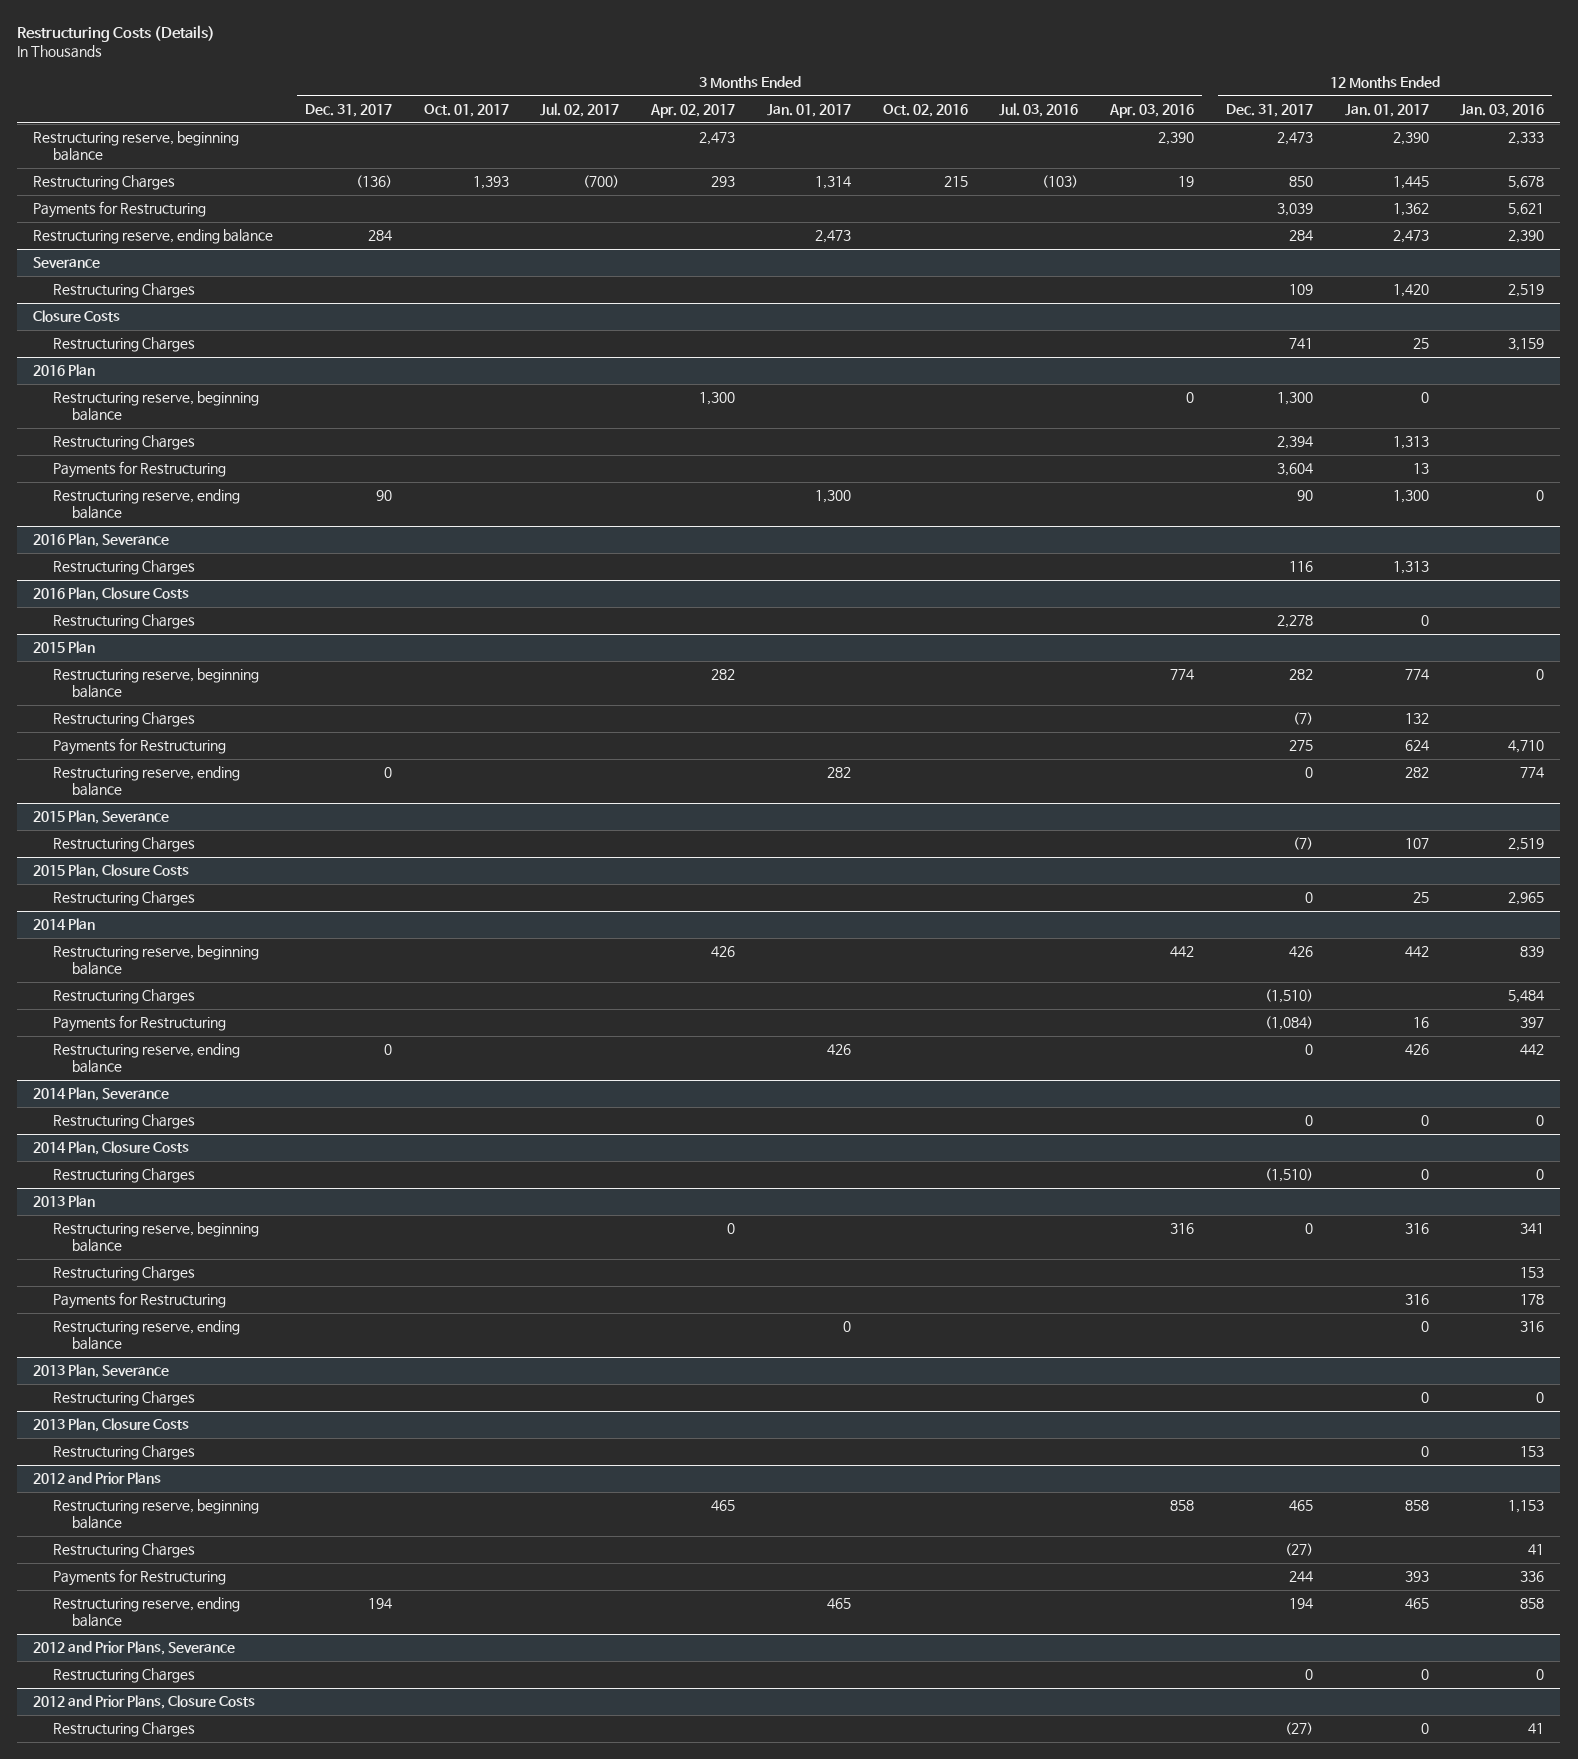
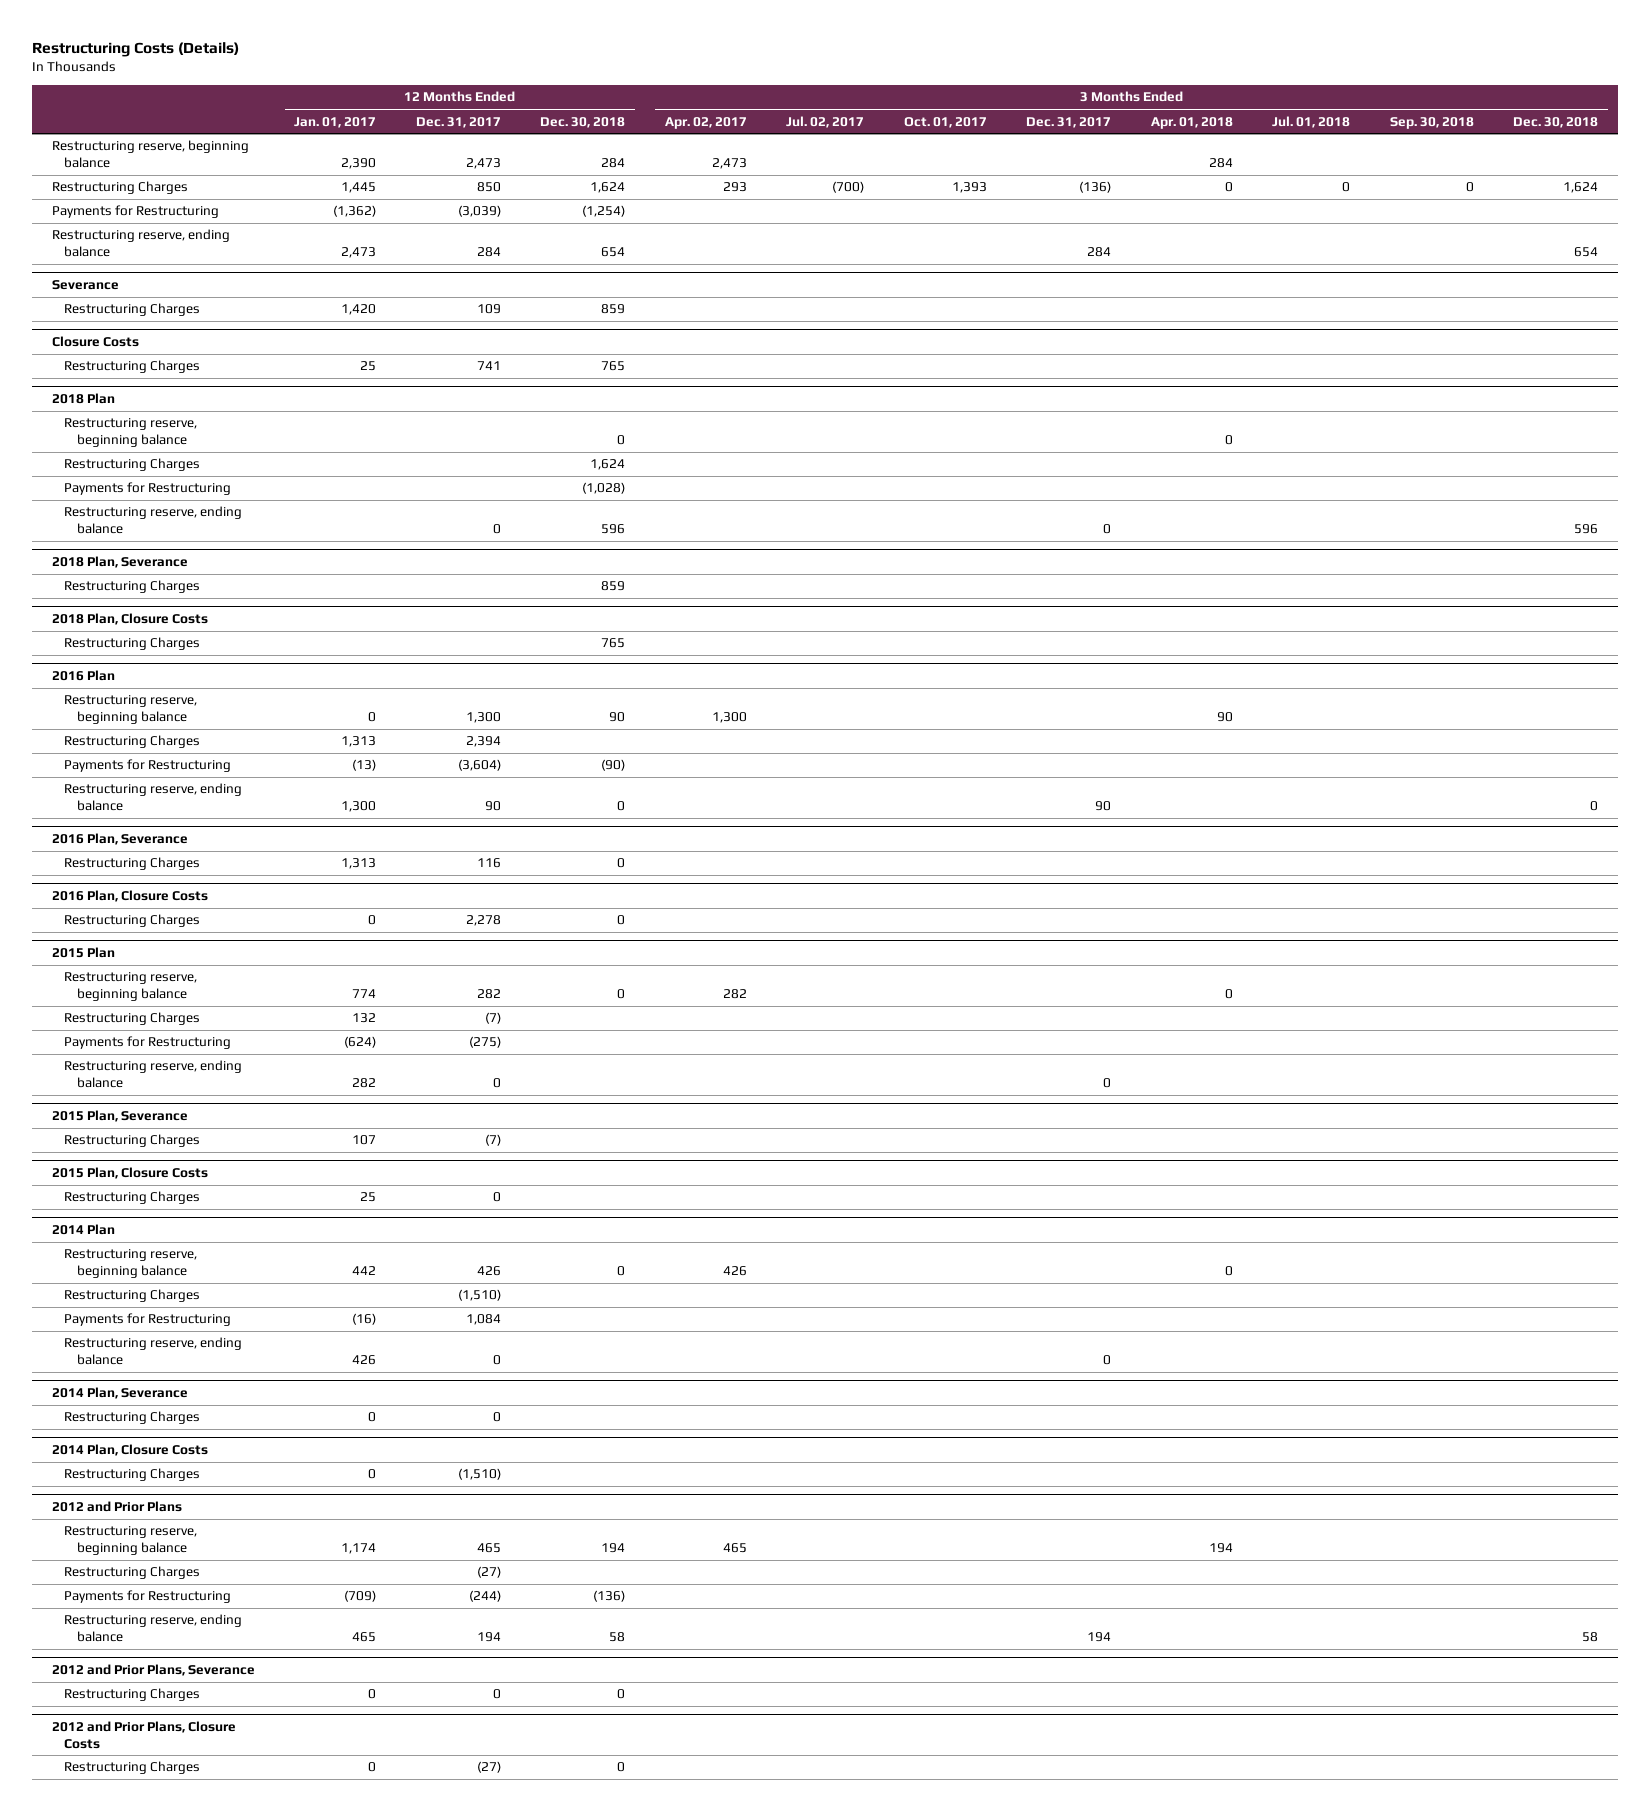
- | 3 Months Ended Dec. 31, 2017 | 3 Months Ended Oct. 01, 2017 | 3 Months Ended Jul. 02, 2017 | 3 Months Ended Apr. 02, 2017 | 3 Months Ended Jan. 01, 2017 | 3 Months Ended Oct. 02, 2016 | 3 Months Ended Jul. 03, 2016 | 3 Months Ended Apr. 03, 2016 | 12 Months Ended Dec. 31, 2017 | 12 Months Ended Jan. 01, 2017 | 12 Months Ended Jan. 03, 2016
+ | 12 Months Ended Jan. 01, 2017 | 12 Months Ended Dec. 31, 2017 | 12 Months Ended Dec. 30, 2018 | 3 Months Ended Apr. 02, 2017 | 3 Months Ended Jul. 02, 2017 | 3 Months Ended Oct. 01, 2017 | 3 Months Ended Dec. 31, 2017 | 3 Months Ended Apr. 01, 2018 | 3 Months Ended Jul. 01, 2018 | 3 Months Ended Sep. 30, 2018 | 3 Months Ended Dec. 30, 2018
- Payments for Restructuring | | | | | | | | | 3,039 | 1,362 | 5,621
+ Payments for Restructuring | (1,362) | (3,039) | (1,254) | | | | | | | |
+ 2018 Plan
+ Restructuring reserve, beginning balance | | | 0 | | | | | 0 | | |
+ Restructuring Charges | | | 1,624 | | | | | | | |
+ Payments for Restructuring | | | (1,028) | | | | | | | |
+ Restructuring reserve, ending balance | | 0 | 596 | | | | 0 | | | | 596
+ 2018 Plan, Severance
+ Restructuring Charges | | | 859 | | | | | | | |
+ 2018 Plan, Closure Costs
+ Restructuring Charges | | | 765 | | | | | | | |
@ 2016 Plan
- Payments for Restructuring | | | | | | | | | 3,604 | 13 |
+ Payments for Restructuring | (13) | (3,604) | (90) | | | | | | | |
@ 2015 Plan
- Payments for Restructuring | | | | | | | | | 275 | 624 | 4,710
+ Payments for Restructuring | (624) | (275) | | | | | | | | |
@ 2014 Plan
- Payments for Restructuring | | | | | | | | | (1,084) | 16 | 397
+ Payments for Restructuring | (16) | 1,084 | | | | | | | | |
- 2013 Plan
- Restructuring reserve, beginning balance | | | | 0 | | | | 316 | 0 | 316 | 341
- Restructuring Charges | | | | | | | | | | | 153
- Payments for Restructuring | | | | | | | | | | 316 | 178
- Restructuring reserve, ending balance | | | | | 0 | | | | | 0 | 316
- 2013 Plan, Severance
- Restructuring Charges | | | | | | | | | | 0 | 0
- 2013 Plan, Closure Costs
- Restructuring Charges | | | | | | | | | | 0 | 153
@ 2012 and Prior Plans
- Restructuring reserve, beginning balance | | | | 465 | | | | 858 | 465 | 858 | 1,153
+ Restructuring reserve, beginning balance | 1,174 | 465 | 194 | 465 | | | | 194 | | |
- Payments for Restructuring | | | | | | | | | 244 | 393 | 336
+ Payments for Restructuring | (709) | (244) | (136) | | | | | | | |

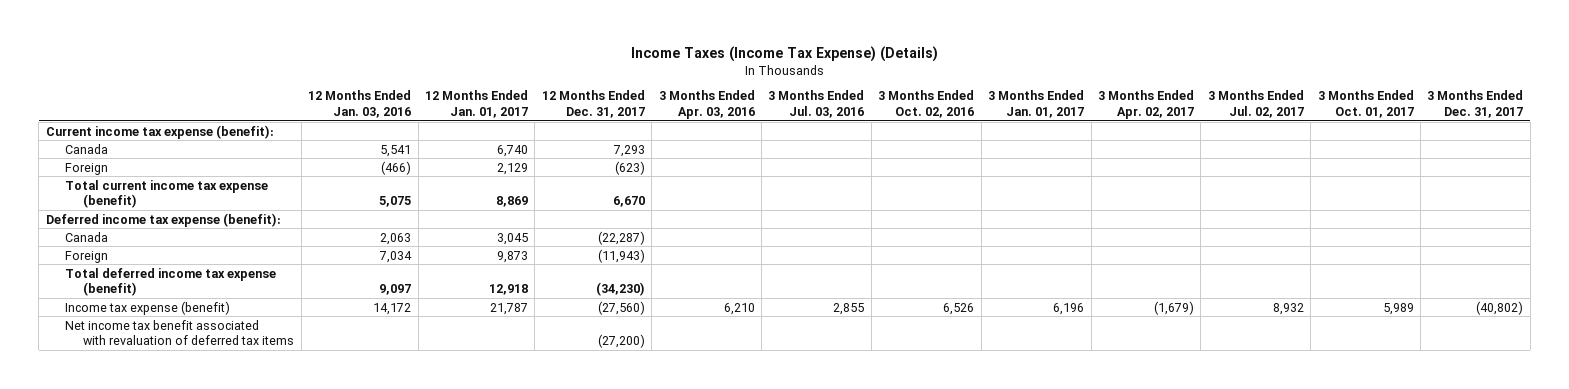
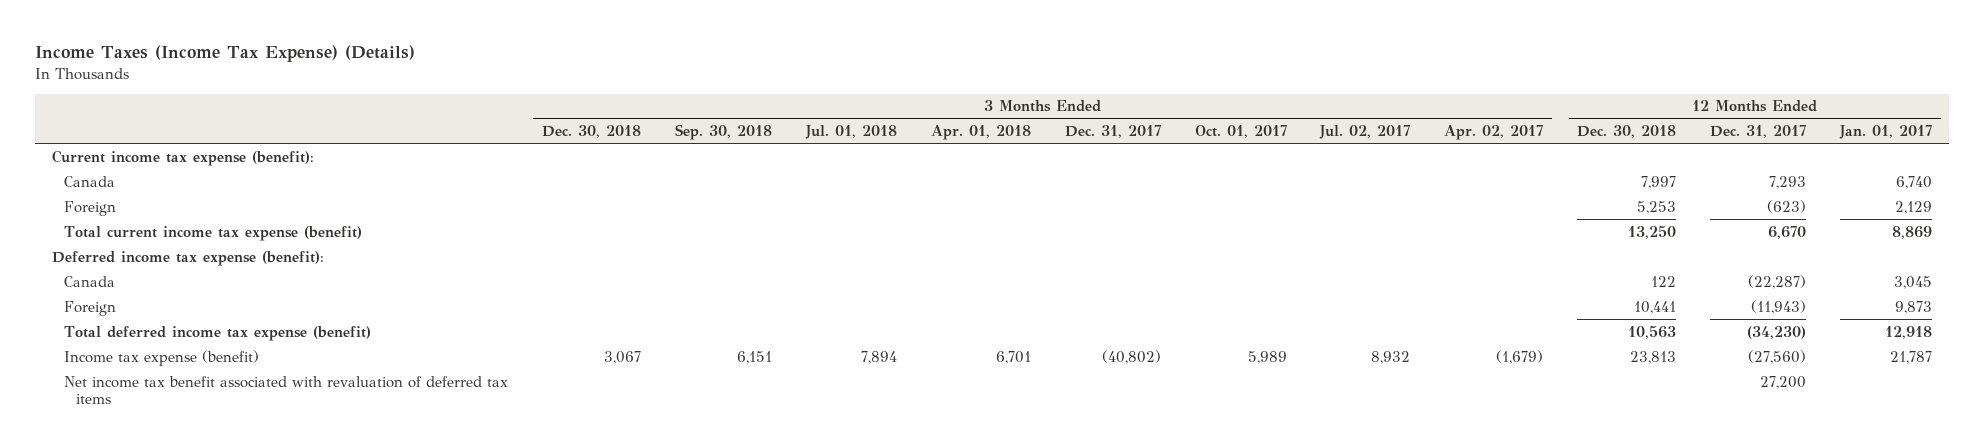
- | 12 Months Ended Jan. 03, 2016 | 12 Months Ended Jan. 01, 2017 | 12 Months Ended Dec. 31, 2017 | 3 Months Ended Apr. 03, 2016 | 3 Months Ended Jul. 03, 2016 | 3 Months Ended Oct. 02, 2016 | 3 Months Ended Jan. 01, 2017 | 3 Months Ended Apr. 02, 2017 | 3 Months Ended Jul. 02, 2017 | 3 Months Ended Oct. 01, 2017 | 3 Months Ended Dec. 31, 2017
+ | 3 Months Ended Dec. 30, 2018 | 3 Months Ended Sep. 30, 2018 | 3 Months Ended Jul. 01, 2018 | 3 Months Ended Apr. 01, 2018 | 3 Months Ended Dec. 31, 2017 | 3 Months Ended Oct. 01, 2017 | 3 Months Ended Jul. 02, 2017 | 3 Months Ended Apr. 02, 2017 | 12 Months Ended Dec. 30, 2018 | 12 Months Ended Dec. 31, 2017 | 12 Months Ended Jan. 01, 2017
- Net income tax benefit associated with revaluation of deferred tax items | | | (27,200) | | | | | | | |
+ Net income tax benefit associated with revaluation of deferred tax items | | | | | | | | | | 27,200 |

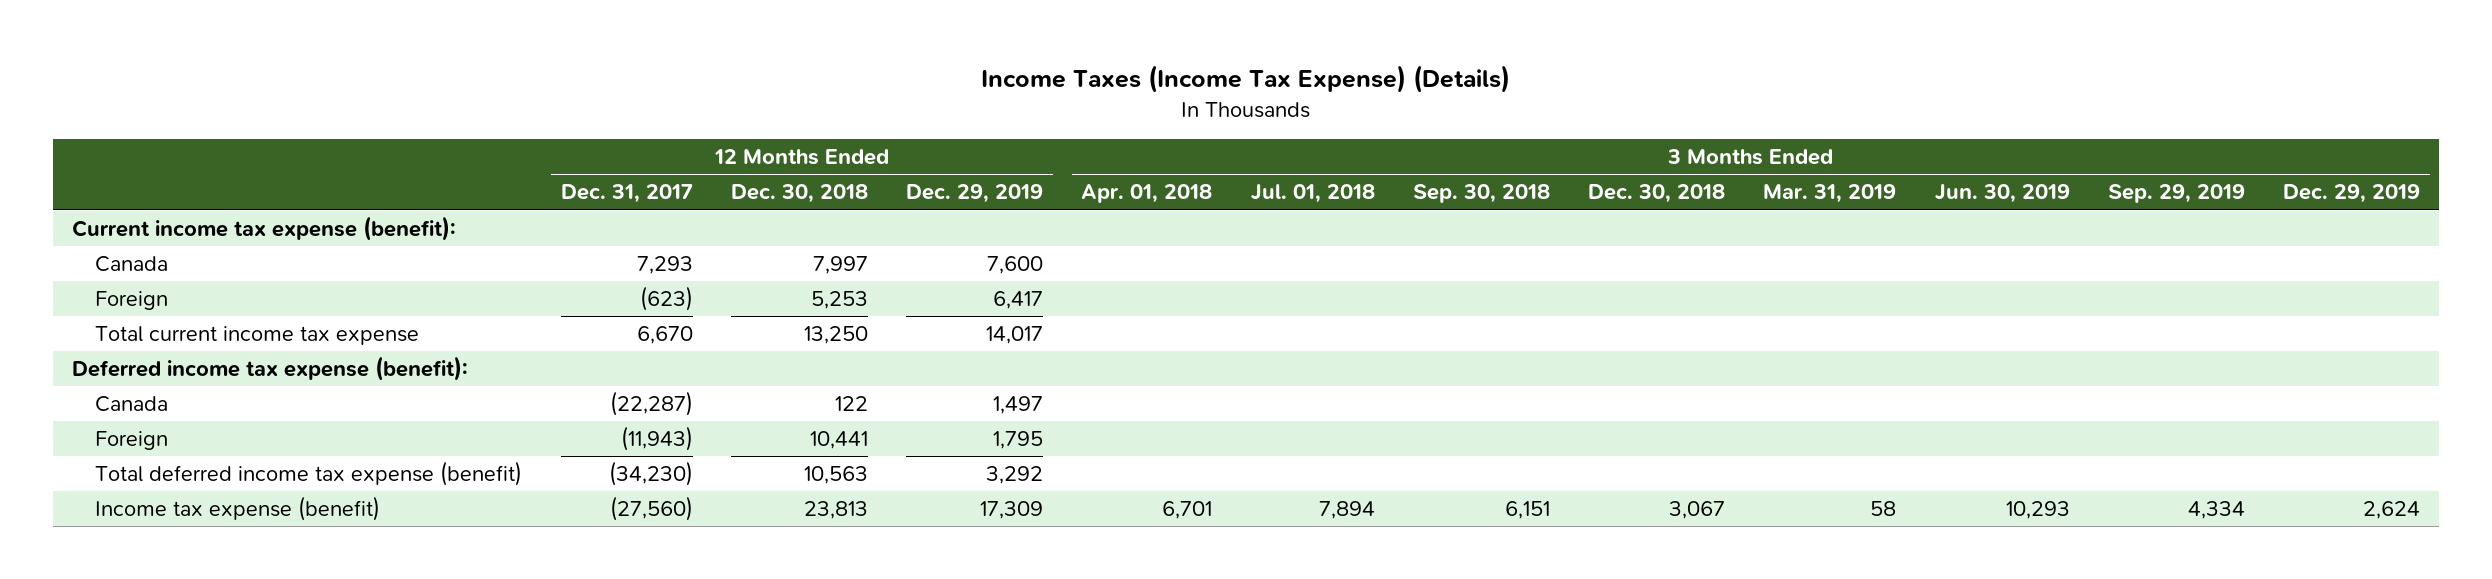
- | 3 Months Ended Dec. 30, 2018 | 3 Months Ended Sep. 30, 2018 | 3 Months Ended Jul. 01, 2018 | 3 Months Ended Apr. 01, 2018 | 3 Months Ended Dec. 31, 2017 | 3 Months Ended Oct. 01, 2017 | 3 Months Ended Jul. 02, 2017 | 3 Months Ended Apr. 02, 2017 | 12 Months Ended Dec. 30, 2018 | 12 Months Ended Dec. 31, 2017 | 12 Months Ended Jan. 01, 2017
+ | 12 Months Ended Dec. 31, 2017 | 12 Months Ended Dec. 30, 2018 | 12 Months Ended Dec. 29, 2019 | 3 Months Ended Apr. 01, 2018 | 3 Months Ended Jul. 01, 2018 | 3 Months Ended Sep. 30, 2018 | 3 Months Ended Dec. 30, 2018 | 3 Months Ended Mar. 31, 2019 | 3 Months Ended Jun. 30, 2019 | 3 Months Ended Sep. 29, 2019 | 3 Months Ended Dec. 29, 2019
- Total current income tax expense (benefit) | | | | | | | | | 13,250 | 6,670 | 8,869
+ Total current income tax expense | 6,670 | 13,250 | 14,017 | | | | | | | |
- Net income tax benefit associated with revaluation of deferred tax items | | | | | | | | | | 27,200 |

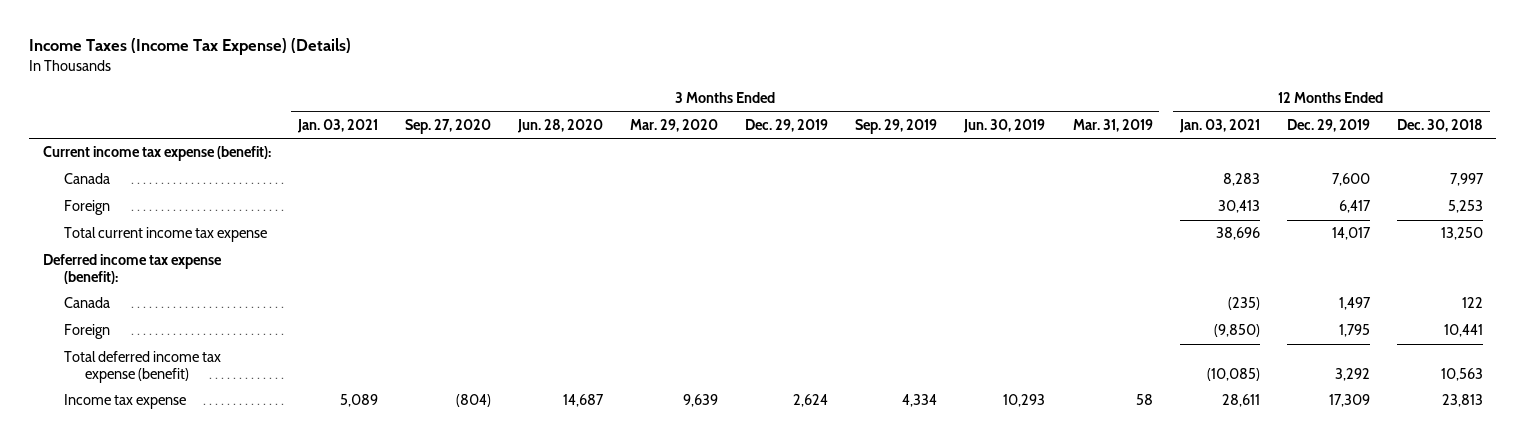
- | 12 Months Ended Dec. 31, 2017 | 12 Months Ended Dec. 30, 2018 | 12 Months Ended Dec. 29, 2019 | 3 Months Ended Apr. 01, 2018 | 3 Months Ended Jul. 01, 2018 | 3 Months Ended Sep. 30, 2018 | 3 Months Ended Dec. 30, 2018 | 3 Months Ended Mar. 31, 2019 | 3 Months Ended Jun. 30, 2019 | 3 Months Ended Sep. 29, 2019 | 3 Months Ended Dec. 29, 2019
+ | 3 Months Ended Jan. 03, 2021 | 3 Months Ended Sep. 27, 2020 | 3 Months Ended Jun. 28, 2020 | 3 Months Ended Mar. 29, 2020 | 3 Months Ended Dec. 29, 2019 | 3 Months Ended Sep. 29, 2019 | 3 Months Ended Jun. 30, 2019 | 3 Months Ended Mar. 31, 2019 | 12 Months Ended Jan. 03, 2021 | 12 Months Ended Dec. 29, 2019 | 12 Months Ended Dec. 30, 2018
- Income tax expense (benefit) | (27,560) | 23,813 | 17,309 | 6,701 | 7,894 | 6,151 | 3,067 | 58 | 10,293 | 4,334 | 2,624
+ Income tax expense | 5,089 | (804) | 14,687 | 9,639 | 2,624 | 4,334 | 10,293 | 58 | 28,611 | 17,309 | 23,813

